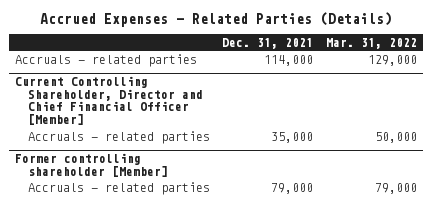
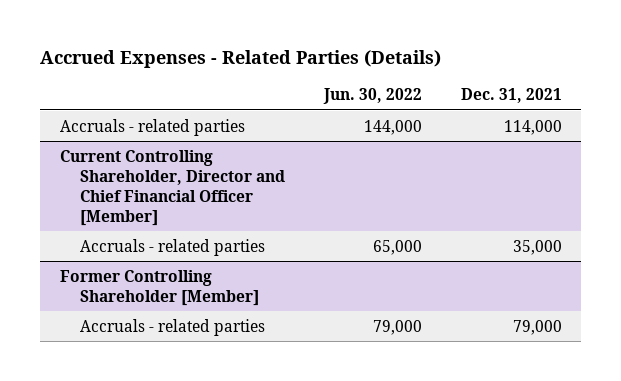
- | Dec. 31, 2021 | Mar. 31, 2022
+ | Jun. 30, 2022 | Dec. 31, 2021
- Former controlling shareholder [Member]
+ Former Controlling Shareholder [Member]

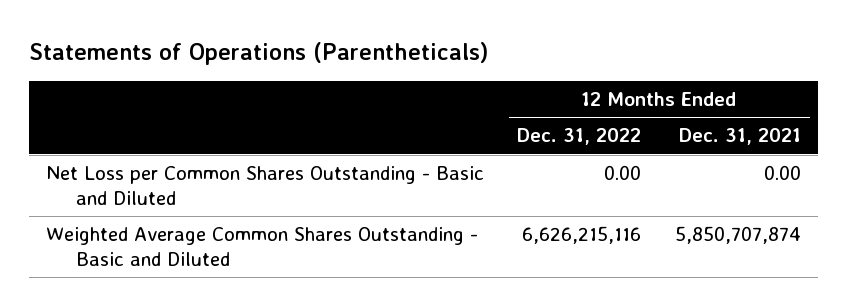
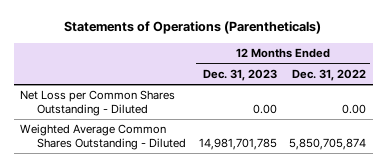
- | 12 Months Ended Dec. 31, 2022 | 12 Months Ended Dec. 31, 2021
+ | 12 Months Ended Dec. 31, 2023 | 12 Months Ended Dec. 31, 2022
- Net Loss per Common Shares Outstanding - Basic and Diluted | 0.00 | 0.00
- Weighted Average Common Shares Outstanding - Basic and Diluted | 6,626,215,116 | 5,850,707,874
+ Net Loss per Common Shares Outstanding - Diluted | 0.00 | 0.00
+ Weighted Average Common Shares Outstanding - Diluted | 14,981,701,785 | 5,850,705,874

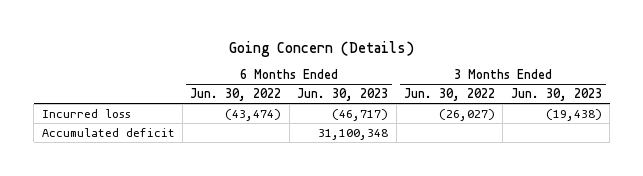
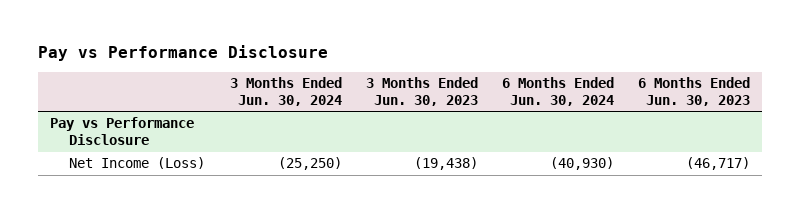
- Going Concern (Details)
+ Pay vs Performance Disclosure
- | 6 Months Ended Jun. 30, 2022 | 6 Months Ended Jun. 30, 2023 | 3 Months Ended Jun. 30, 2022 | 3 Months Ended Jun. 30, 2023
+ | 3 Months Ended Jun. 30, 2024 | 3 Months Ended Jun. 30, 2023 | 6 Months Ended Jun. 30, 2024 | 6 Months Ended Jun. 30, 2023
- Incurred loss | (43,474) | (46,717) | (26,027) | (19,438)
- Accumulated deficit | | 31,100,348 | |
+ Pay vs Performance Disclosure
+ Net Income (Loss) | (25,250) | (19,438) | (40,930) | (46,717)

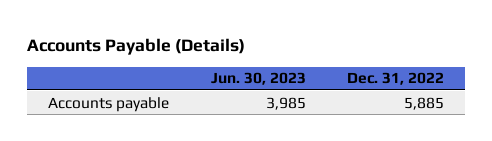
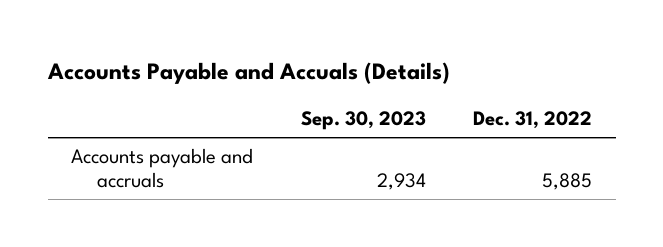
- Accounts Payable (Details)
+ Accounts Payable and Accuals (Details)
- | Jun. 30, 2023 | Dec. 31, 2022
+ | Sep. 30, 2023 | Dec. 31, 2022
- Accounts payable | 3,985 | 5,885
+ Accounts payable and accruals | 2,934 | 5,885

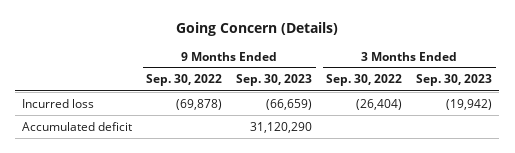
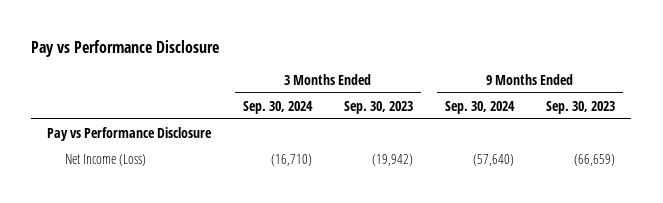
- Going Concern (Details)
+ Pay vs Performance Disclosure
- | 9 Months Ended Sep. 30, 2022 | 9 Months Ended Sep. 30, 2023 | 3 Months Ended Sep. 30, 2022 | 3 Months Ended Sep. 30, 2023
+ | 3 Months Ended Sep. 30, 2024 | 3 Months Ended Sep. 30, 2023 | 9 Months Ended Sep. 30, 2024 | 9 Months Ended Sep. 30, 2023
- Incurred loss | (69,878) | (66,659) | (26,404) | (19,942)
- Accumulated deficit | | 31,120,290 | |
+ Pay vs Performance Disclosure
+ Net Income (Loss) | (16,710) | (19,942) | (57,640) | (66,659)

